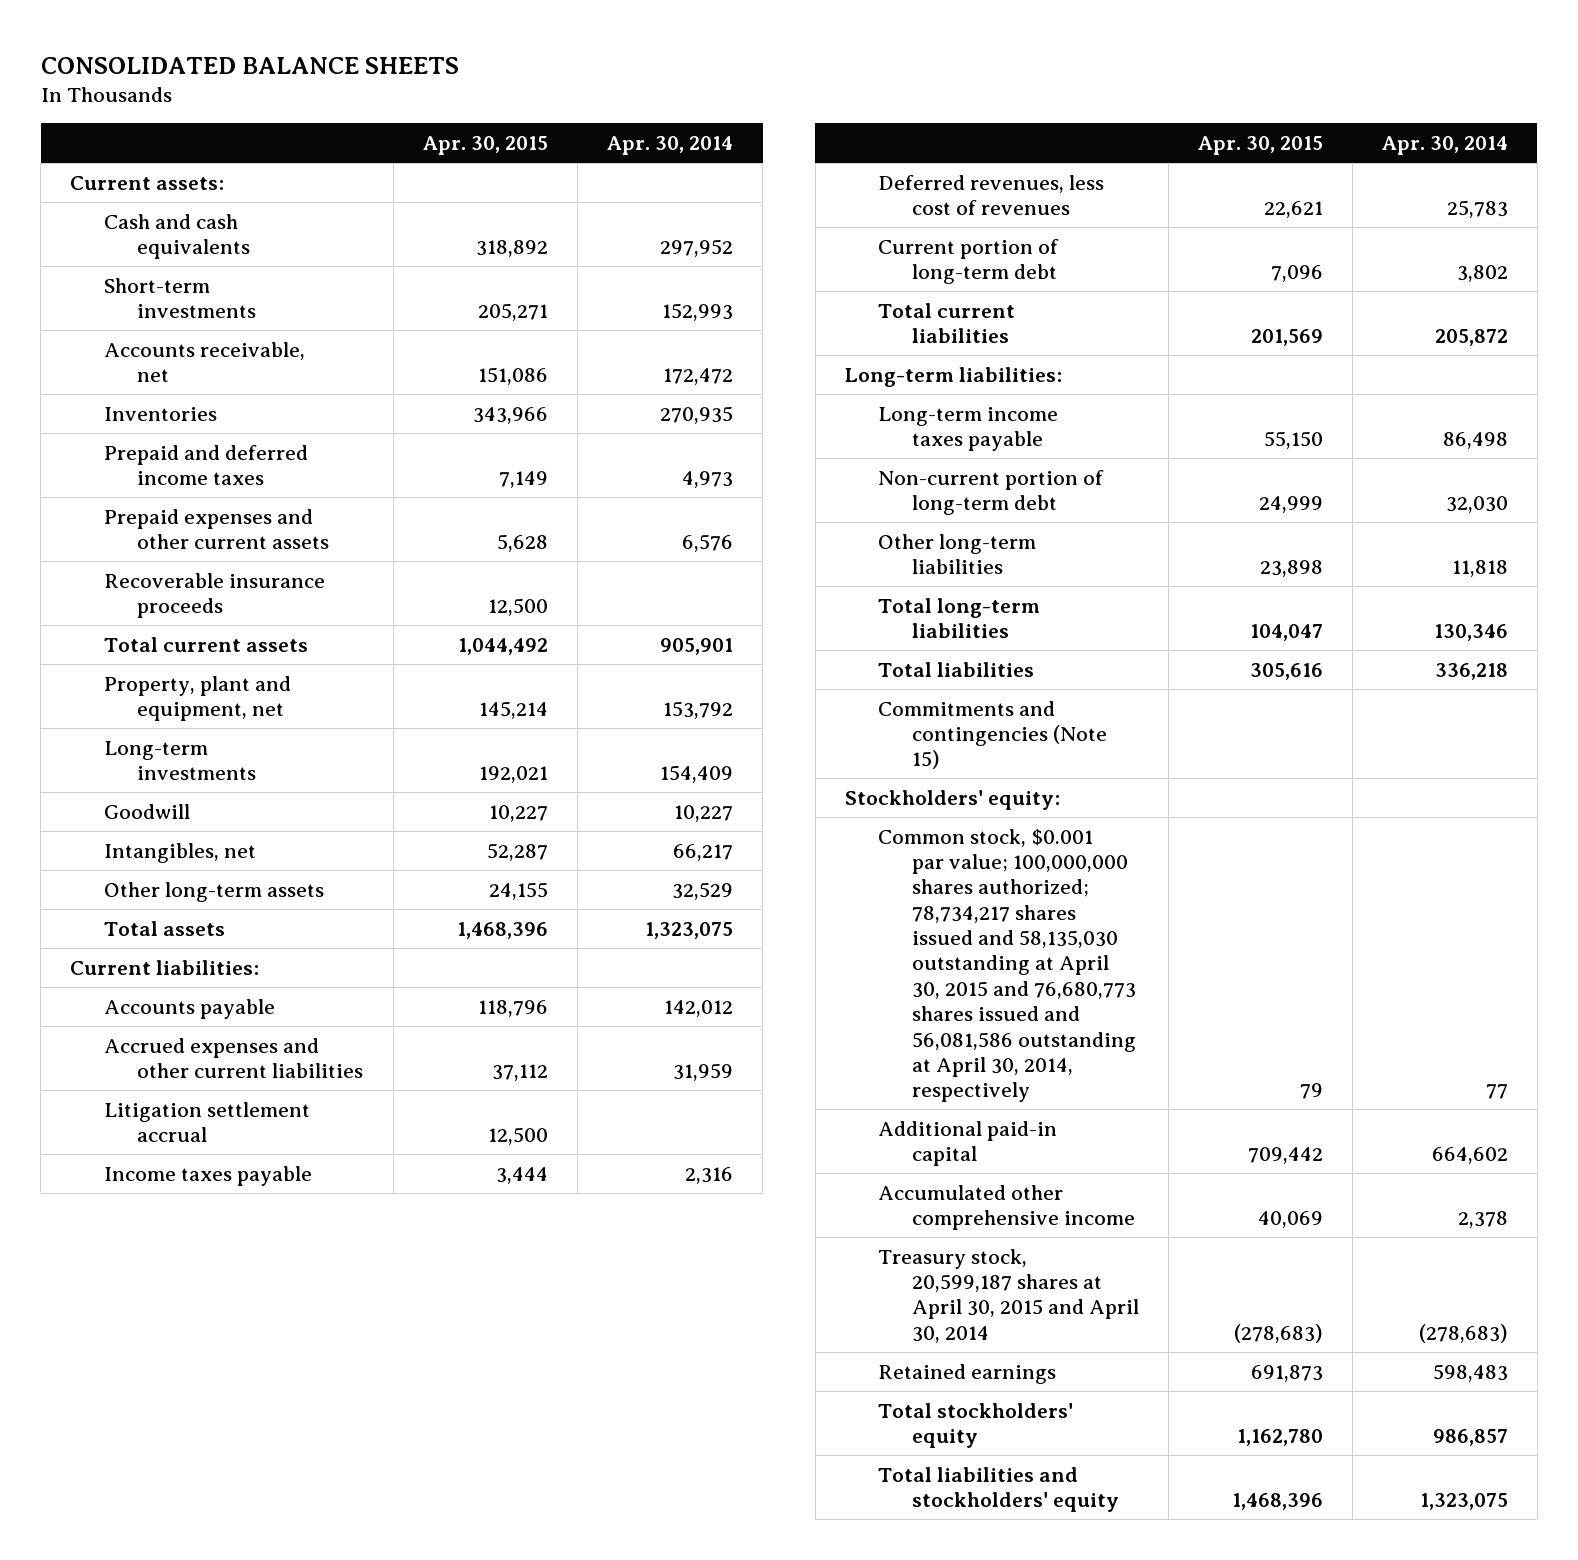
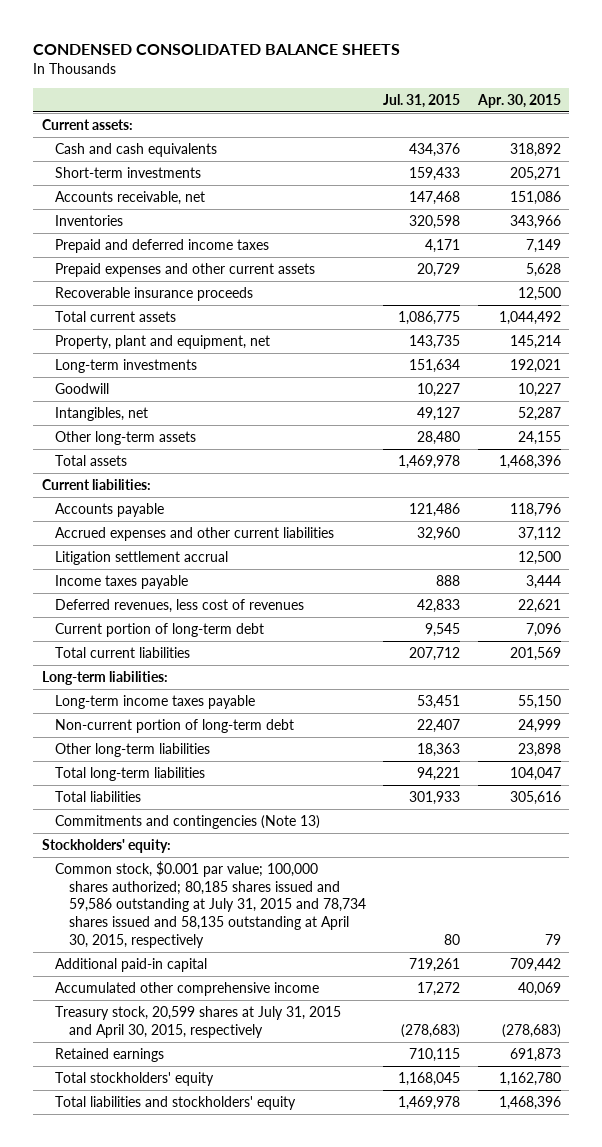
- CONSOLIDATED BALANCE SHEETS
+ CONDENSED CONSOLIDATED BALANCE SHEETS
- | Apr. 30, 2015 | Apr. 30, 2014
+ | Jul. 31, 2015 | Apr. 30, 2015
- Commitments and contingencies (Note 15)
+ Commitments and contingencies (Note 13)
- Common stock, $0.001 par value; 100,000,000 shares authorized; 78,734,217 shares issued and 58,135,030 outstanding at April 30, 2015 and 76,680,773 shares issued and 56,081,586 outstanding at April 30, 2014, respectively | 79 | 77
+ Common stock, $0.001 par value; 100,000 shares authorized; 80,185 shares issued and 59,586 outstanding at July 31, 2015 and 78,734 shares issued and 58,135 outstanding at April 30, 2015, respectively | 80 | 79
- Treasury stock, 20,599,187 shares at April 30, 2015 and April 30, 2014 | (278,683) | (278,683)
+ Treasury stock, 20,599 shares at July 31, 2015 and April 30, 2015, respectively | (278,683) | (278,683)

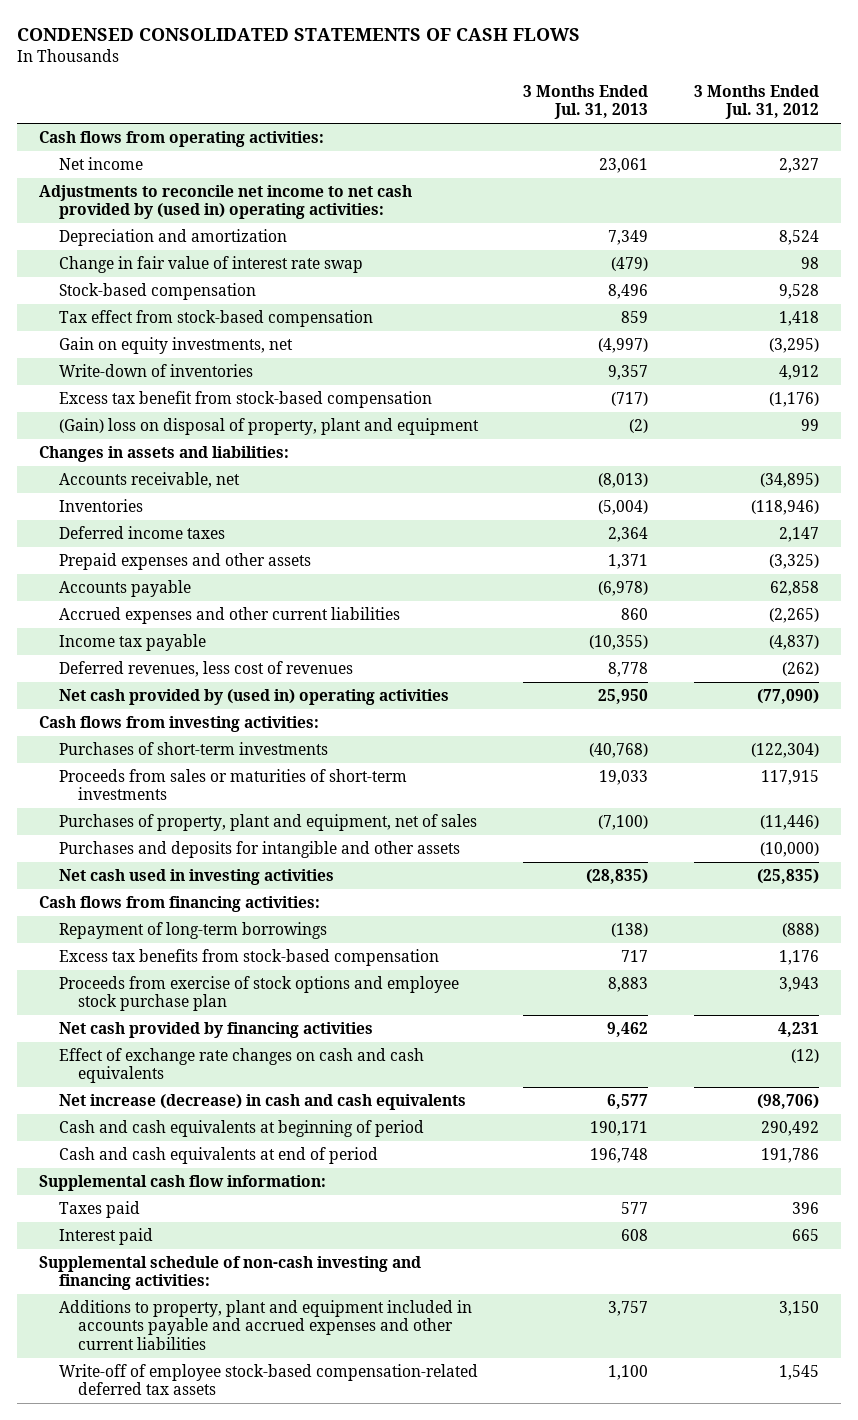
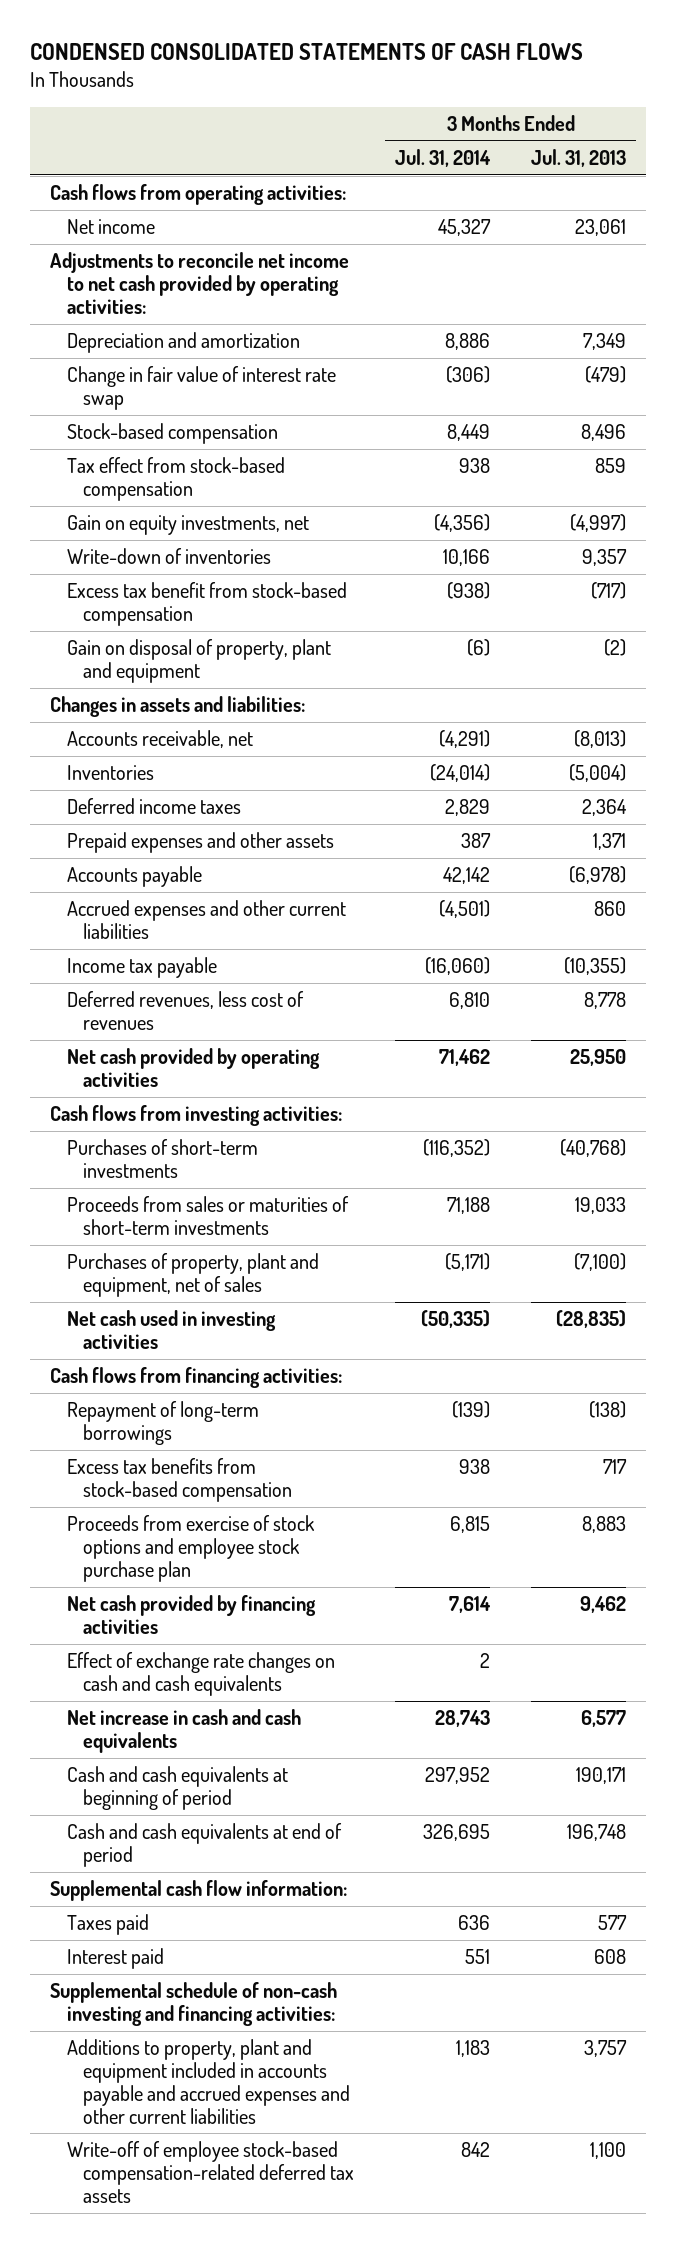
- | 3 Months Ended Jul. 31, 2013 | 3 Months Ended Jul. 31, 2012
+ | 3 Months Ended Jul. 31, 2014 | 3 Months Ended Jul. 31, 2013
- Adjustments to reconcile net income to net cash provided by (used in) operating activities:
+ Adjustments to reconcile net income to net cash provided by operating activities:
- (Gain) loss on disposal of property, plant and equipment | (2) | 99
+ Gain on disposal of property, plant and equipment | (6) | (2)
- Net cash provided by (used in) operating activities | 25,950 | (77,090)
+ Net cash provided by operating activities | 71,462 | 25,950
- Purchases and deposits for intangible and other assets | | (10,000)
- Net increase (decrease) in cash and cash equivalents | 6,577 | (98,706)
+ Net increase in cash and cash equivalents | 28,743 | 6,577

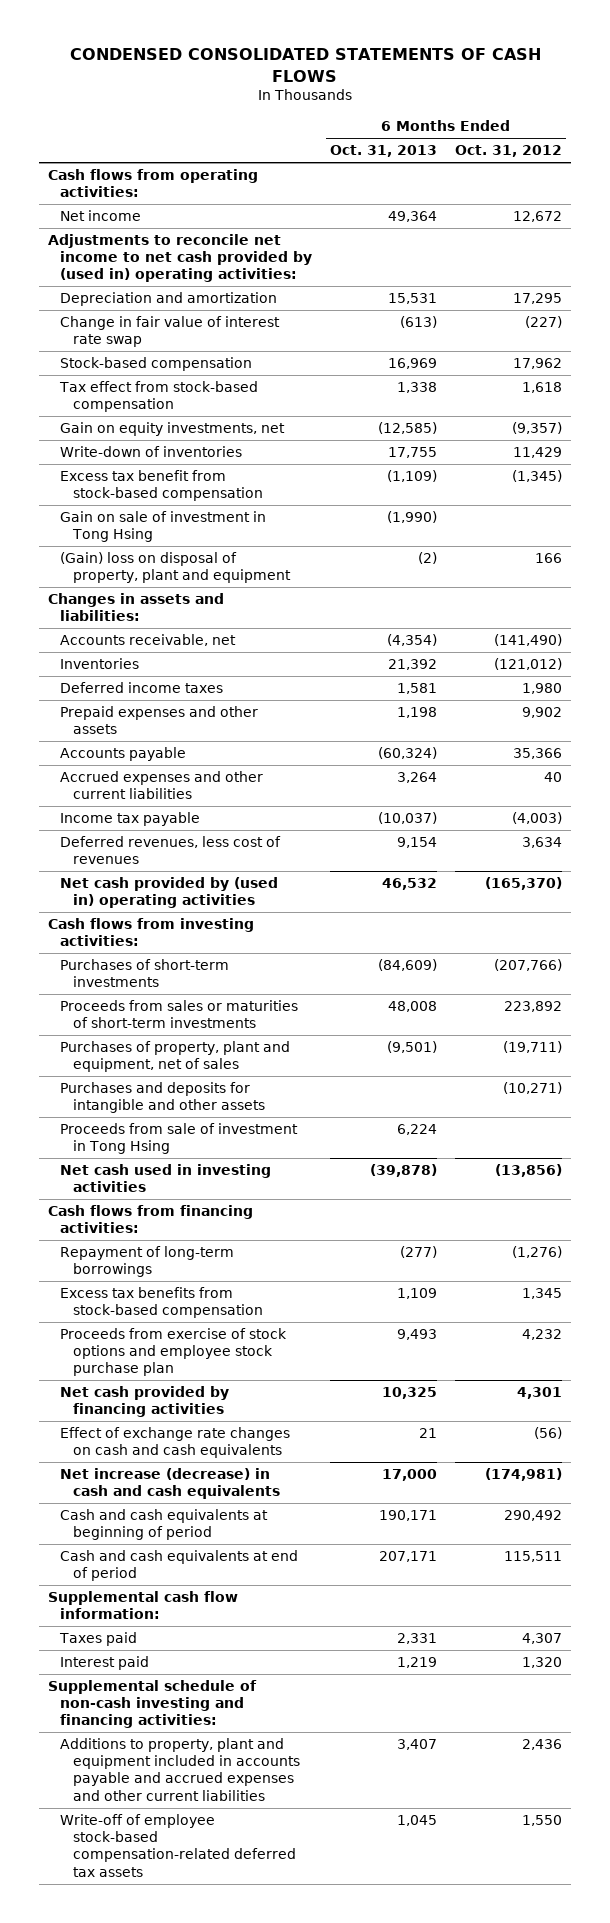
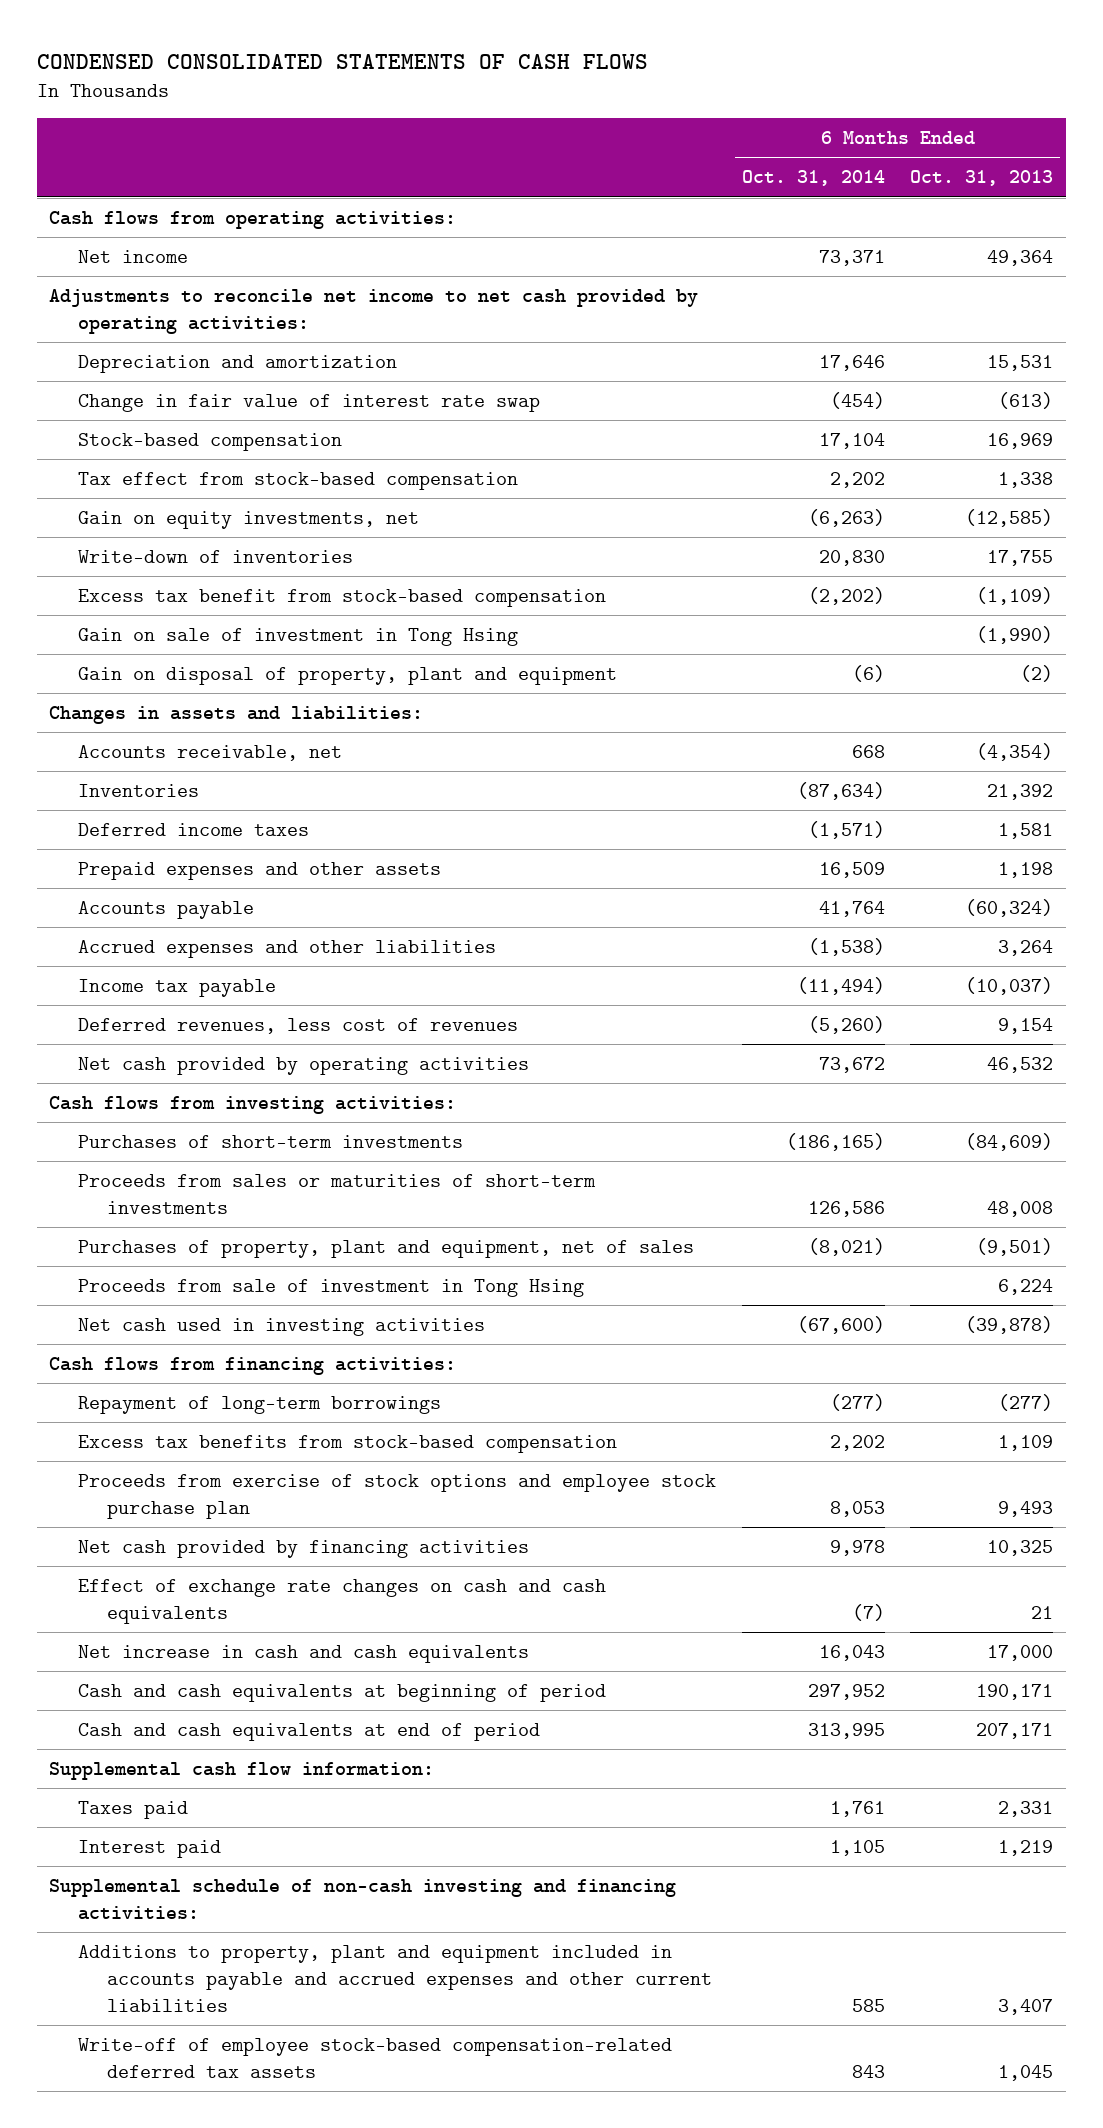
- | 6 Months Ended Oct. 31, 2013 | 6 Months Ended Oct. 31, 2012
+ | 6 Months Ended Oct. 31, 2014 | 6 Months Ended Oct. 31, 2013
- Adjustments to reconcile net income to net cash provided by (used in) operating activities:
+ Adjustments to reconcile net income to net cash provided by operating activities:
- (Gain) loss on disposal of property, plant and equipment | (2) | 166
+ Gain on disposal of property, plant and equipment | (6) | (2)
- Accrued expenses and other current liabilities | 3,264 | 40
+ Accrued expenses and other liabilities | (1,538) | 3,264
- Net cash provided by (used in) operating activities | 46,532 | (165,370)
+ Net cash provided by operating activities | 73,672 | 46,532
- Purchases and deposits for intangible and other assets | | (10,271)
- Net increase (decrease) in cash and cash equivalents | 17,000 | (174,981)
+ Net increase in cash and cash equivalents | 16,043 | 17,000

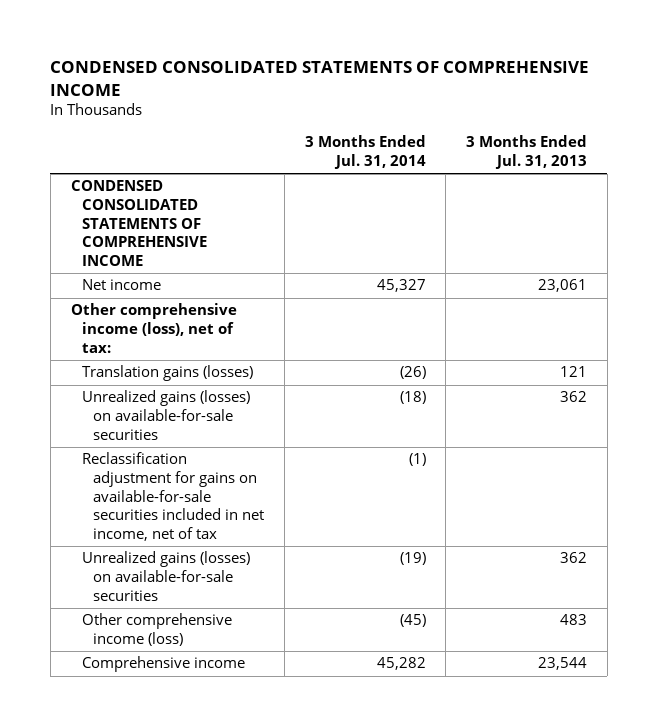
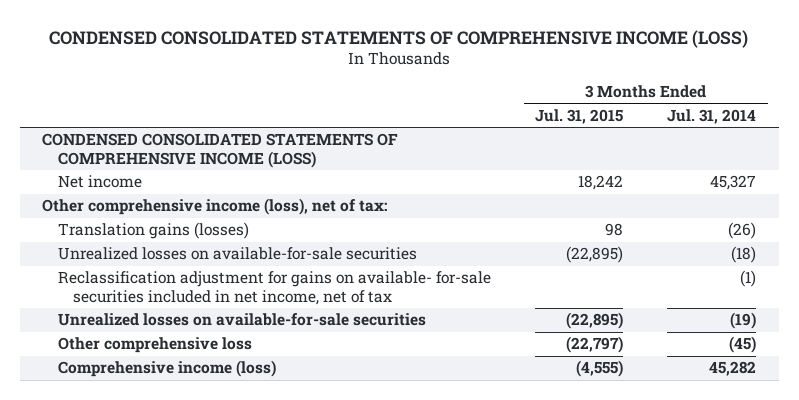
- CONDENSED CONSOLIDATED STATEMENTS OF COMPREHENSIVE INCOME
+ CONDENSED CONSOLIDATED STATEMENTS OF COMPREHENSIVE INCOME (LOSS)
- | 3 Months Ended Jul. 31, 2014 | 3 Months Ended Jul. 31, 2013
+ | 3 Months Ended Jul. 31, 2015 | 3 Months Ended Jul. 31, 2014
- CONDENSED CONSOLIDATED STATEMENTS OF COMPREHENSIVE INCOME
+ CONDENSED CONSOLIDATED STATEMENTS OF COMPREHENSIVE INCOME (LOSS)
- Unrealized gains (losses) on available-for-sale securities | (18) | 362
- Reclassification adjustment for gains on available-for-sale securities included in net income, net of tax | (1) |
- Unrealized gains (losses) on available-for-sale securities | (19) | 362
- Other comprehensive income (loss) | (45) | 483
- Comprehensive income | 45,282 | 23,544
+ Unrealized losses on available-for-sale securities | (22,895) | (18)
+ Reclassification adjustment for gains on available- for-sale securities included in net income, net of tax | | (1)
+ Unrealized losses on available-for-sale securities | (22,895) | (19)
+ Other comprehensive loss | (22,797) | (45)
+ Comprehensive income (loss) | (4,555) | 45,282

